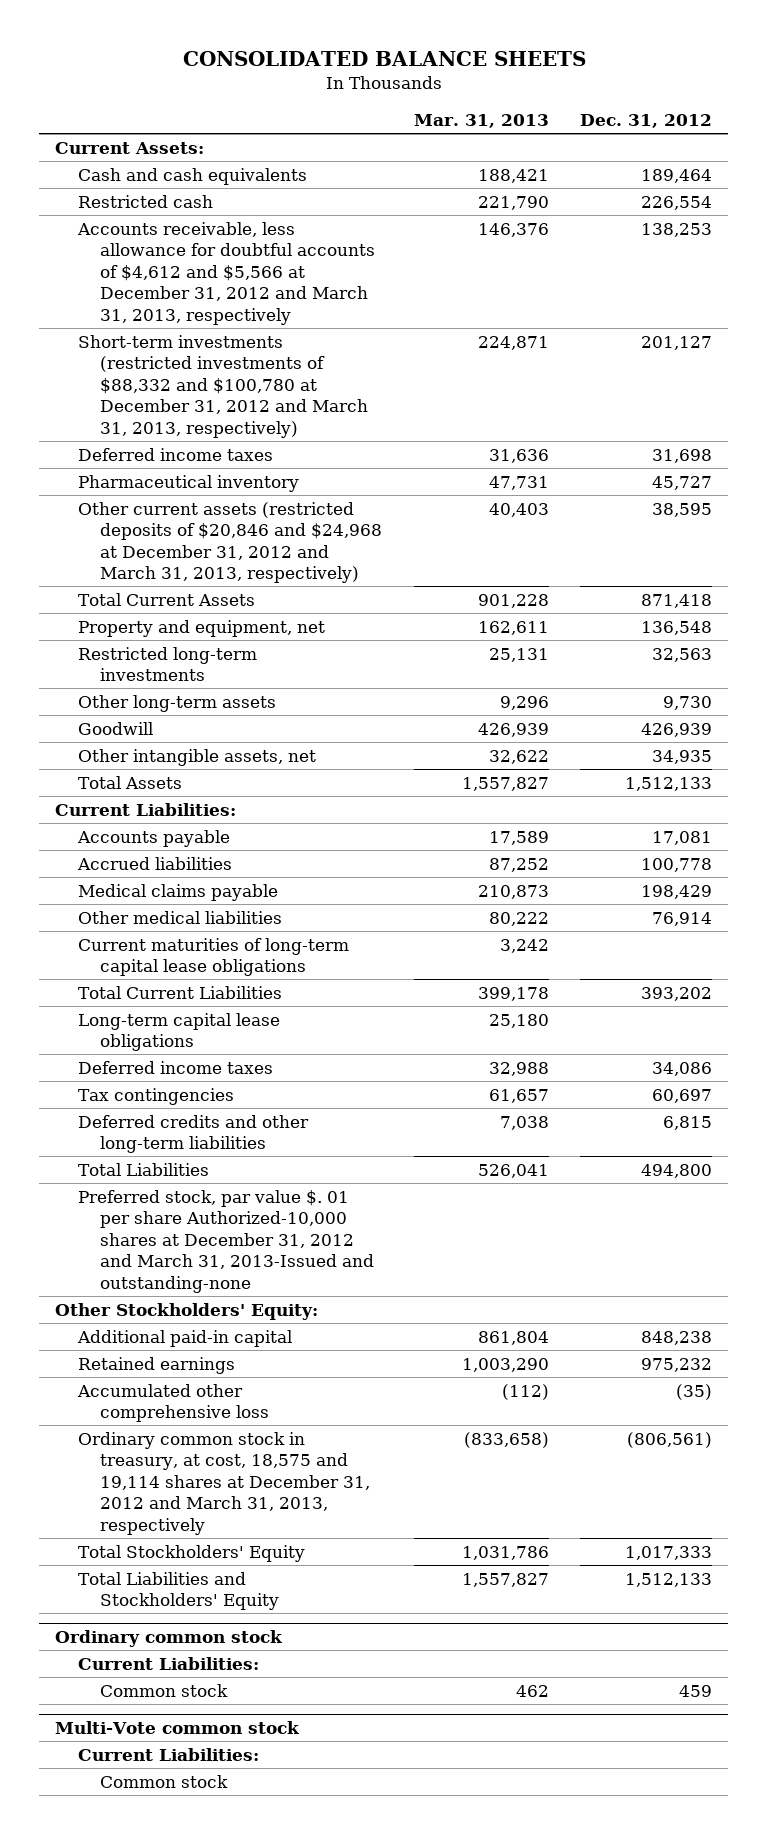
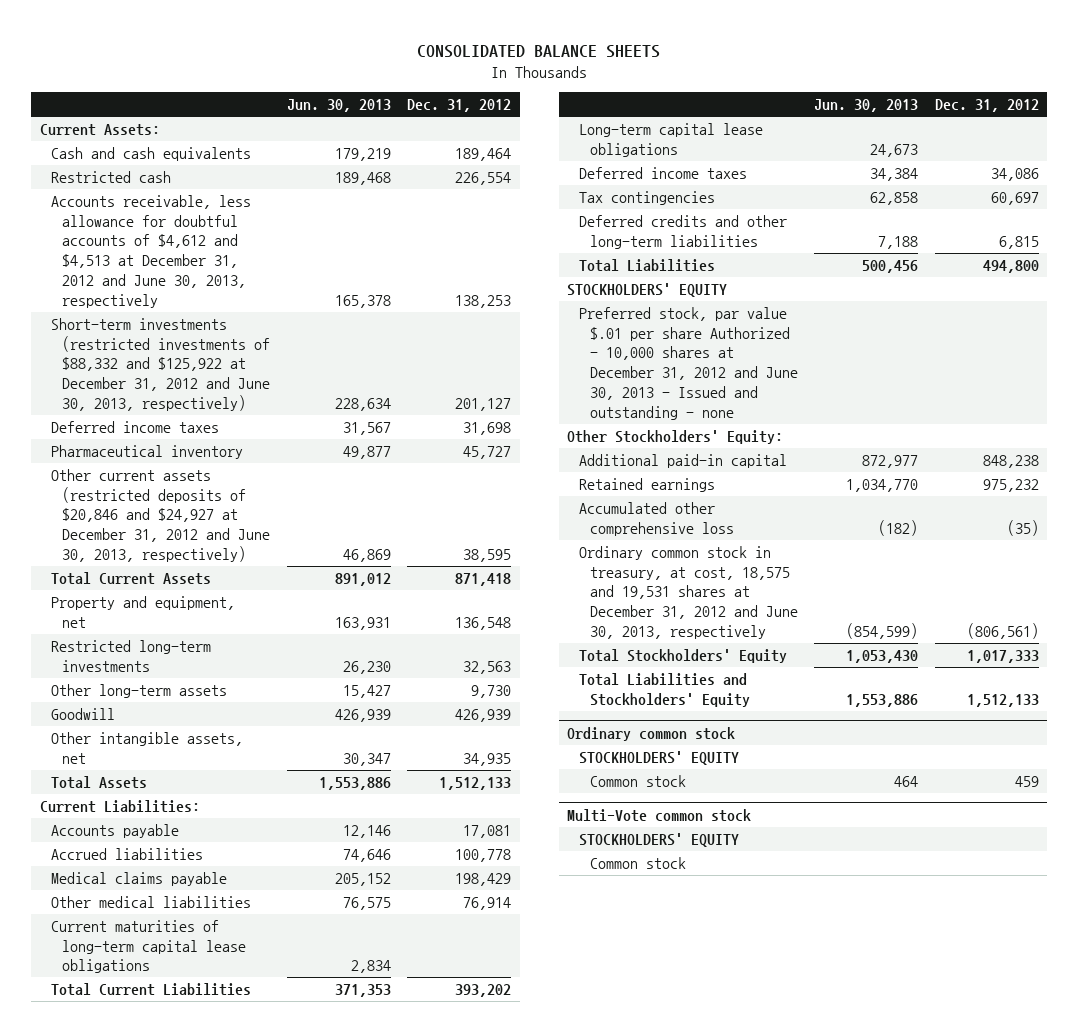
- | Mar. 31, 2013 | Dec. 31, 2012
+ | Jun. 30, 2013 | Dec. 31, 2012
- Accounts receivable, less allowance for doubtful accounts of $4,612 and $5,566 at December 31, 2012 and March 31, 2013, respectively | 146,376 | 138,253
- Short-term investments (restricted investments of $88,332 and $100,780 at December 31, 2012 and March 31, 2013, respectively) | 224,871 | 201,127
+ Accounts receivable, less allowance for doubtful accounts of $4,612 and $4,513 at December 31, 2012 and June 30, 2013, respectively | 165,378 | 138,253
+ Short-term investments (restricted investments of $88,332 and $125,922 at December 31, 2012 and June 30, 2013, respectively) | 228,634 | 201,127
- Other current assets (restricted deposits of $20,846 and $24,968 at December 31, 2012 and March 31, 2013, respectively) | 40,403 | 38,595
+ Other current assets (restricted deposits of $20,846 and $24,927 at December 31, 2012 and June 30, 2013, respectively) | 46,869 | 38,595
- Preferred stock, par value $. 01 per share Authorized-10,000 shares at December 31, 2012 and March 31, 2013-Issued and outstanding-none
+ STOCKHOLDERS' EQUITY
+ Preferred stock, par value $.01 per share Authorized - 10,000 shares at December 31, 2012 and June 30, 2013 - Issued and outstanding - none
- Ordinary common stock in treasury, at cost, 18,575 and 19,114 shares at December 31, 2012 and March 31, 2013, respectively | (833,658) | (806,561)
+ Ordinary common stock in treasury, at cost, 18,575 and 19,531 shares at December 31, 2012 and June 30, 2013, respectively | (854,599) | (806,561)
@ Ordinary common stock
- Current Liabilities:
+ STOCKHOLDERS' EQUITY
@ Multi-Vote common stock
- Current Liabilities:
+ STOCKHOLDERS' EQUITY

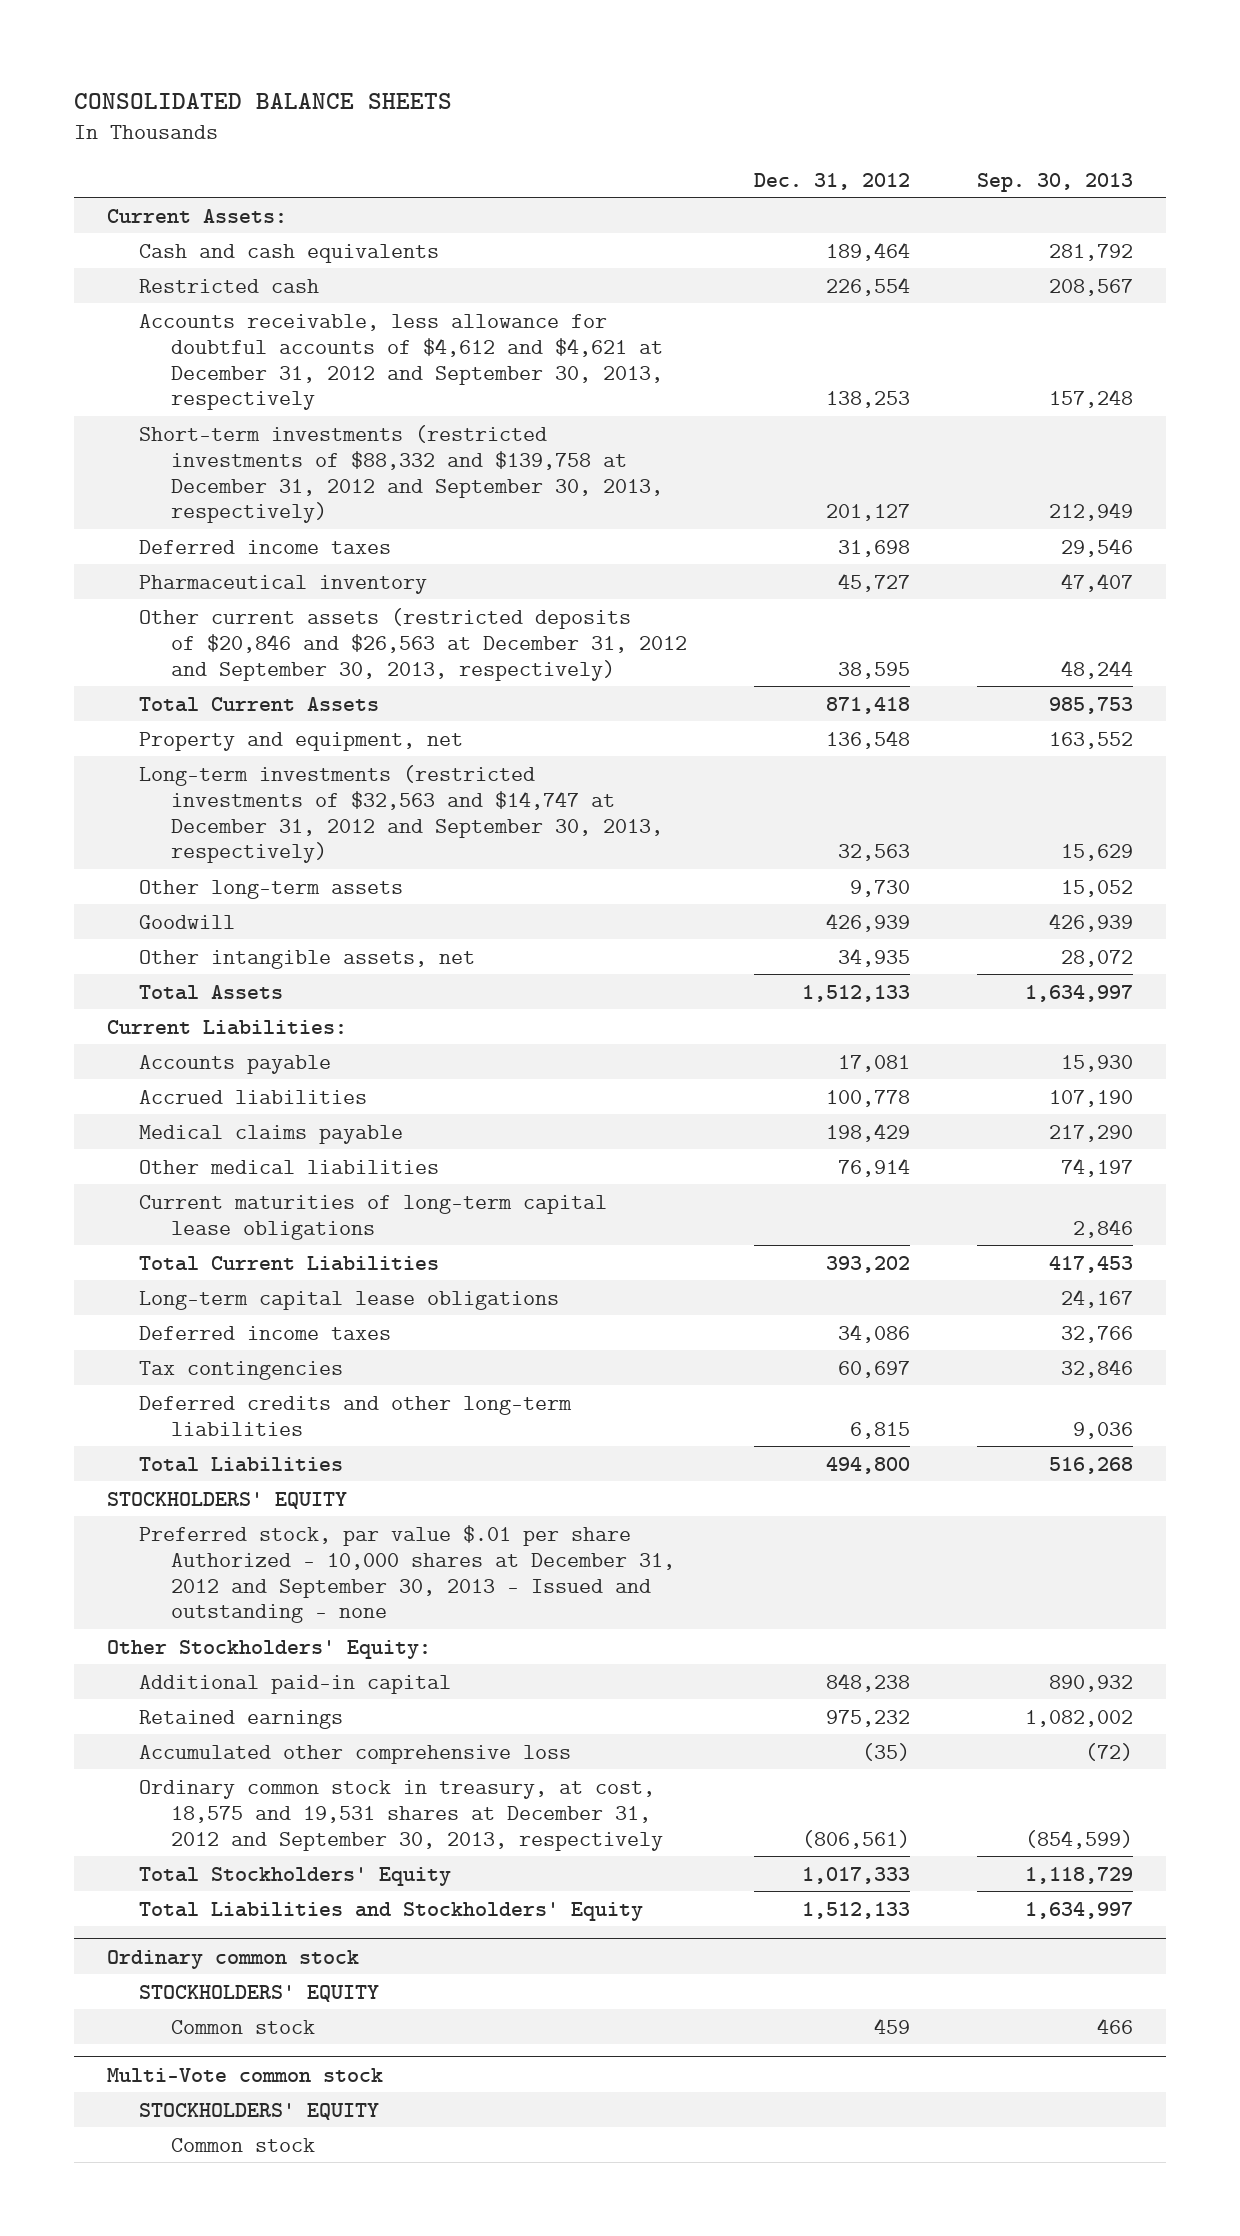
- | Jun. 30, 2013 | Dec. 31, 2012
+ | Dec. 31, 2012 | Sep. 30, 2013
- Accounts receivable, less allowance for doubtful accounts of $4,612 and $4,513 at December 31, 2012 and June 30, 2013, respectively | 165,378 | 138,253
- Short-term investments (restricted investments of $88,332 and $125,922 at December 31, 2012 and June 30, 2013, respectively) | 228,634 | 201,127
+ Accounts receivable, less allowance for doubtful accounts of $4,612 and $4,621 at December 31, 2012 and September 30, 2013, respectively | 138,253 | 157,248
+ Short-term investments (restricted investments of $88,332 and $139,758 at December 31, 2012 and September 30, 2013, respectively) | 201,127 | 212,949
- Other current assets (restricted deposits of $20,846 and $24,927 at December 31, 2012 and June 30, 2013, respectively) | 46,869 | 38,595
+ Other current assets (restricted deposits of $20,846 and $26,563 at December 31, 2012 and September 30, 2013, respectively) | 38,595 | 48,244
- Restricted long-term investments | 26,230 | 32,563
+ Long-term investments (restricted investments of $32,563 and $14,747 at December 31, 2012 and September 30, 2013, respectively) | 32,563 | 15,629
- Preferred stock, par value $.01 per share Authorized - 10,000 shares at December 31, 2012 and June 30, 2013 - Issued and outstanding - none
+ Preferred stock, par value $.01 per share Authorized - 10,000 shares at December 31, 2012 and September 30, 2013 - Issued and outstanding - none
- Ordinary common stock in treasury, at cost, 18,575 and 19,531 shares at December 31, 2012 and June 30, 2013, respectively | (854,599) | (806,561)
+ Ordinary common stock in treasury, at cost, 18,575 and 19,531 shares at December 31, 2012 and September 30, 2013, respectively | (806,561) | (854,599)

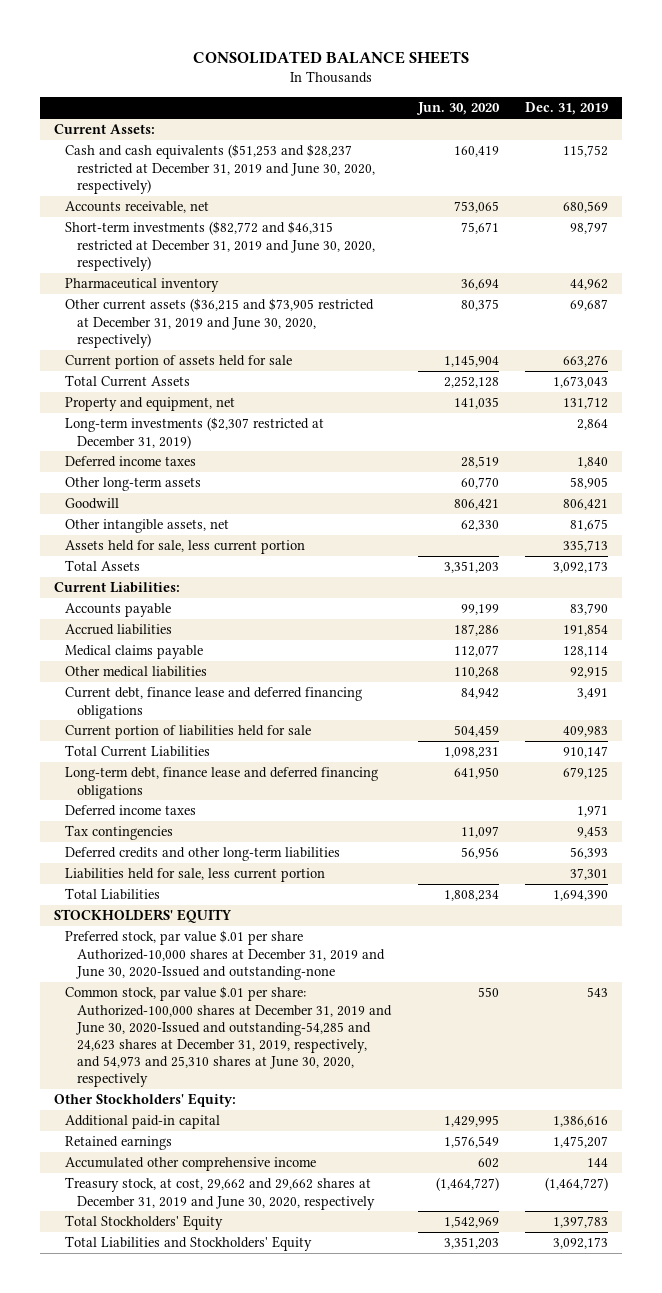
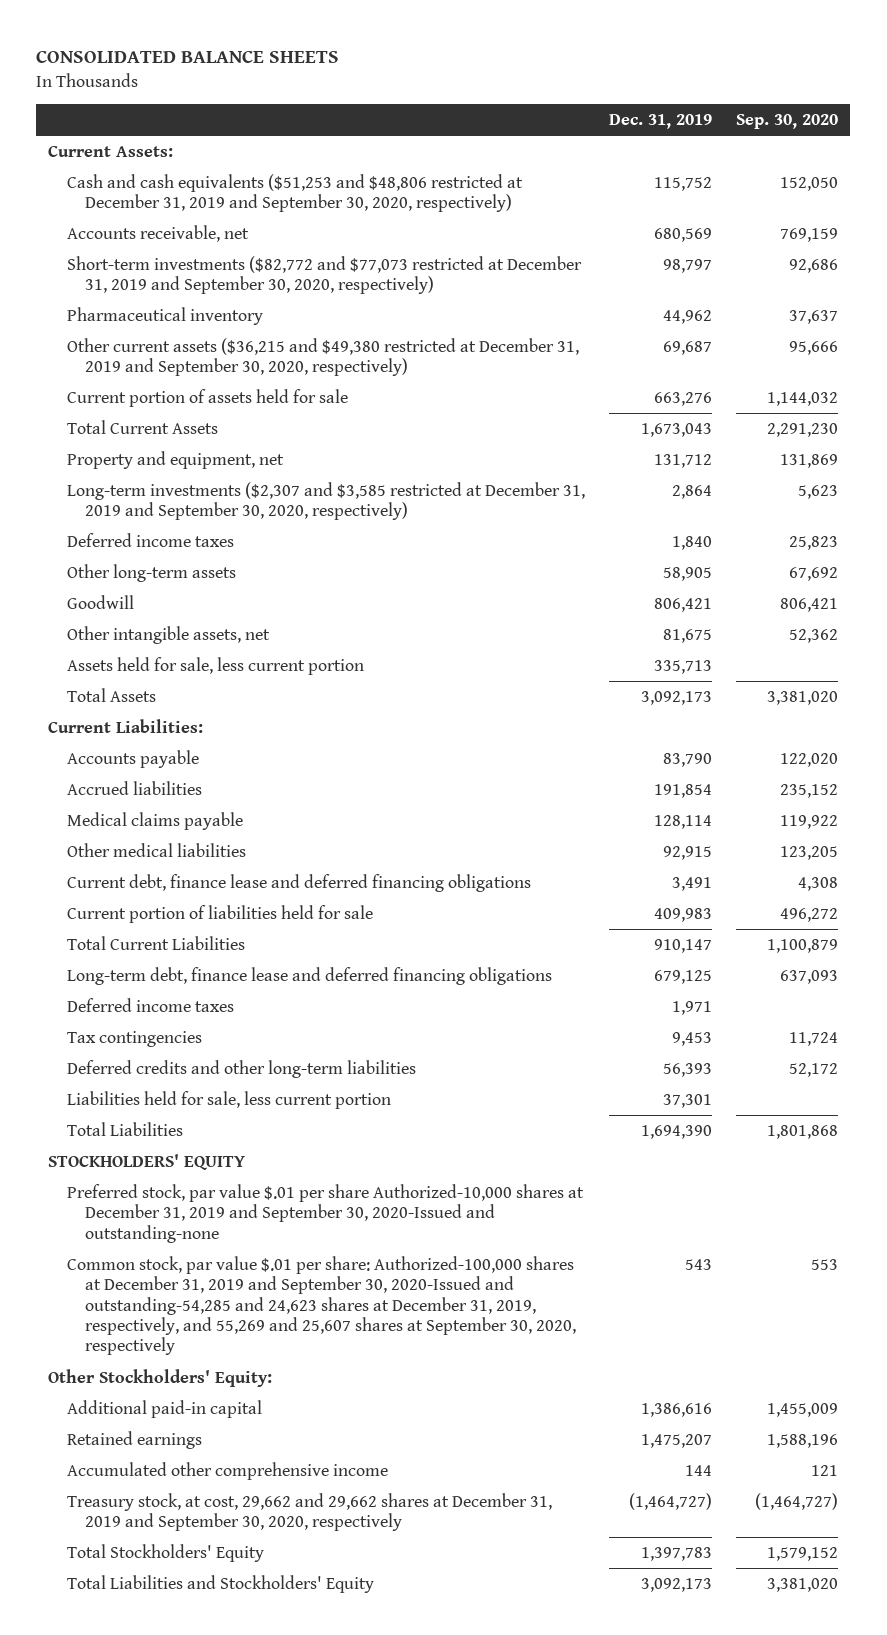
- | Jun. 30, 2020 | Dec. 31, 2019
+ | Dec. 31, 2019 | Sep. 30, 2020
- Cash and cash equivalents ($51,253 and $28,237 restricted at December 31, 2019 and June 30, 2020, respectively) | 160,419 | 115,752
+ Cash and cash equivalents ($51,253 and $48,806 restricted at December 31, 2019 and September 30, 2020, respectively) | 115,752 | 152,050
- Short-term investments ($82,772 and $46,315 restricted at December 31, 2019 and June 30, 2020, respectively) | 75,671 | 98,797
+ Short-term investments ($82,772 and $77,073 restricted at December 31, 2019 and September 30, 2020, respectively) | 98,797 | 92,686
- Other current assets ($36,215 and $73,905 restricted at December 31, 2019 and June 30, 2020, respectively) | 80,375 | 69,687
+ Other current assets ($36,215 and $49,380 restricted at December 31, 2019 and September 30, 2020, respectively) | 69,687 | 95,666
- Long-term investments ($2,307 restricted at December 31, 2019) | | 2,864
+ Long-term investments ($2,307 and $3,585 restricted at December 31, 2019 and September 30, 2020, respectively) | 2,864 | 5,623
- Preferred stock, par value $.01 per share Authorized-10,000 shares at December 31, 2019 and June 30, 2020-Issued and outstanding-none
- Common stock, par value $.01 per share: Authorized-100,000 shares at December 31, 2019 and June 30, 2020-Issued and outstanding-54,285 and 24,623 shares at December 31, 2019, respectively, and 54,973 and 25,310 shares at June 30, 2020, respectively | 550 | 543
+ Preferred stock, par value $.01 per share Authorized-10,000 shares at December 31, 2019 and September 30, 2020-Issued and outstanding-none
+ Common stock, par value $.01 per share: Authorized-100,000 shares at December 31, 2019 and September 30, 2020-Issued and outstanding-54,285 and 24,623 shares at December 31, 2019, respectively, and 55,269 and 25,607 shares at September 30, 2020, respectively | 543 | 553
- Treasury stock, at cost, 29,662 and 29,662 shares at December 31, 2019 and June 30, 2020, respectively | (1,464,727) | (1,464,727)
+ Treasury stock, at cost, 29,662 and 29,662 shares at December 31, 2019 and September 30, 2020, respectively | (1,464,727) | (1,464,727)

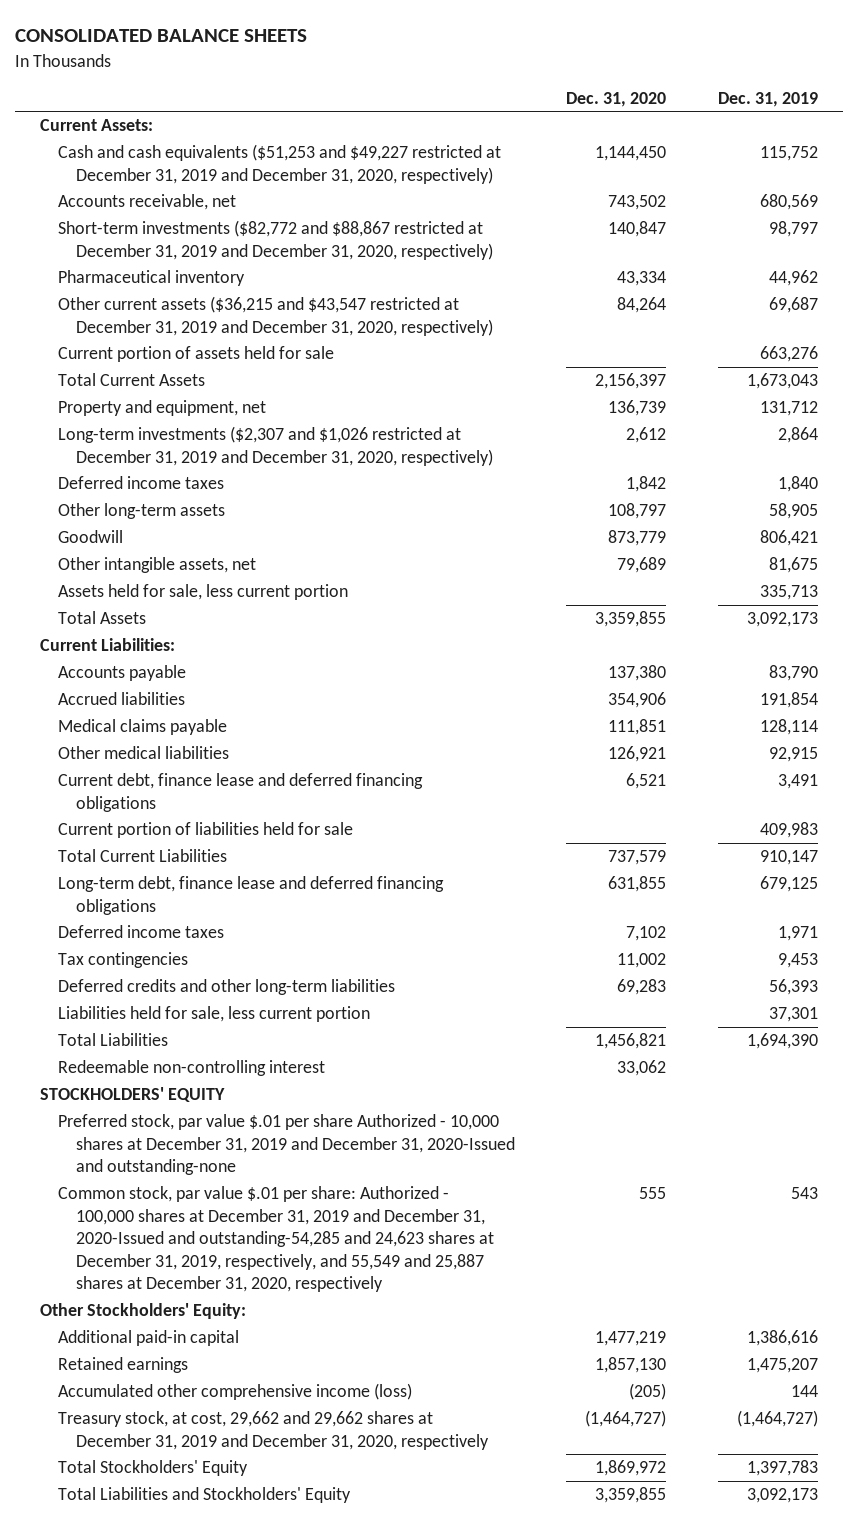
- | Dec. 31, 2019 | Sep. 30, 2020
+ | Dec. 31, 2020 | Dec. 31, 2019
- Cash and cash equivalents ($51,253 and $48,806 restricted at December 31, 2019 and September 30, 2020, respectively) | 115,752 | 152,050
+ Cash and cash equivalents ($51,253 and $49,227 restricted at December 31, 2019 and December 31, 2020, respectively) | 1,144,450 | 115,752
- Short-term investments ($82,772 and $77,073 restricted at December 31, 2019 and September 30, 2020, respectively) | 98,797 | 92,686
+ Short-term investments ($82,772 and $88,867 restricted at December 31, 2019 and December 31, 2020, respectively) | 140,847 | 98,797
- Other current assets ($36,215 and $49,380 restricted at December 31, 2019 and September 30, 2020, respectively) | 69,687 | 95,666
+ Other current assets ($36,215 and $43,547 restricted at December 31, 2019 and December 31, 2020, respectively) | 84,264 | 69,687
- Long-term investments ($2,307 and $3,585 restricted at December 31, 2019 and September 30, 2020, respectively) | 2,864 | 5,623
+ Long-term investments ($2,307 and $1,026 restricted at December 31, 2019 and December 31, 2020, respectively) | 2,612 | 2,864
+ Redeemable non-controlling interest | 33,062 |
- Preferred stock, par value $.01 per share Authorized-10,000 shares at December 31, 2019 and September 30, 2020-Issued and outstanding-none
- Common stock, par value $.01 per share: Authorized-100,000 shares at December 31, 2019 and September 30, 2020-Issued and outstanding-54,285 and 24,623 shares at December 31, 2019, respectively, and 55,269 and 25,607 shares at September 30, 2020, respectively | 543 | 553
+ Preferred stock, par value $.01 per share Authorized - 10,000 shares at December 31, 2019 and December 31, 2020-Issued and outstanding-none
+ Common stock, par value $.01 per share: Authorized - 100,000 shares at December 31, 2019 and December 31, 2020-Issued and outstanding-54,285 and 24,623 shares at December 31, 2019, respectively, and 55,549 and 25,887 shares at December 31, 2020, respectively | 555 | 543
- Accumulated other comprehensive income | 144 | 121
- Treasury stock, at cost, 29,662 and 29,662 shares at December 31, 2019 and September 30, 2020, respectively | (1,464,727) | (1,464,727)
+ Accumulated other comprehensive income (loss) | (205) | 144
+ Treasury stock, at cost, 29,662 and 29,662 shares at December 31, 2019 and December 31, 2020, respectively | (1,464,727) | (1,464,727)

